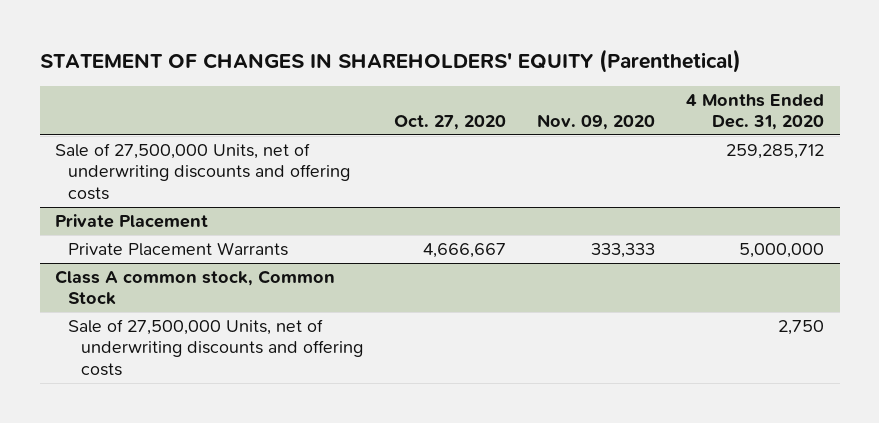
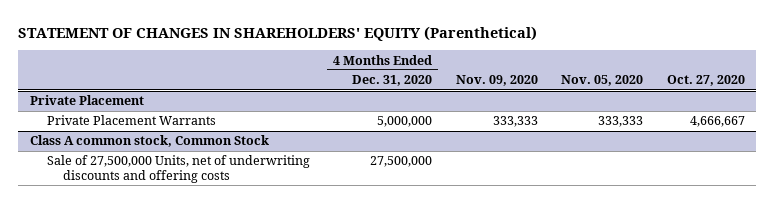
- | Oct. 27, 2020 | Nov. 09, 2020 | 4 Months Ended Dec. 31, 2020
+ | 4 Months Ended Dec. 31, 2020 | Nov. 09, 2020 | Nov. 05, 2020 | Oct. 27, 2020
- Sale of 27,500,000 Units, net of underwriting discounts and offering costs | | | 259,285,712
@ Class A common stock, Common Stock
- Sale of 27,500,000 Units, net of underwriting discounts and offering costs | | | 2,750
+ Sale of 27,500,000 Units, net of underwriting discounts and offering costs | 27,500,000 | | |

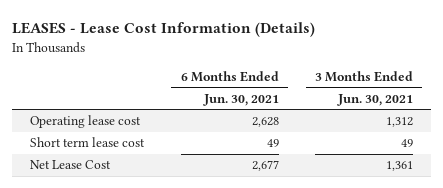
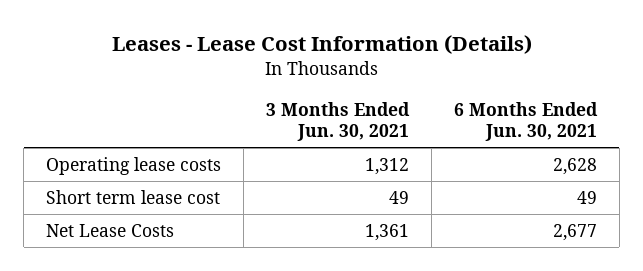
- LEASES - Lease Cost Information (Details)
+ Leases - Lease Cost Information (Details)
- | 6 Months Ended Jun. 30, 2021 | 3 Months Ended Jun. 30, 2021
+ | 3 Months Ended Jun. 30, 2021 | 6 Months Ended Jun. 30, 2021
- Operating lease cost | 2,628 | 1,312
+ Operating lease costs | 1,312 | 2,628
- Net Lease Cost | 2,677 | 1,361
+ Net Lease Costs | 1,361 | 2,677

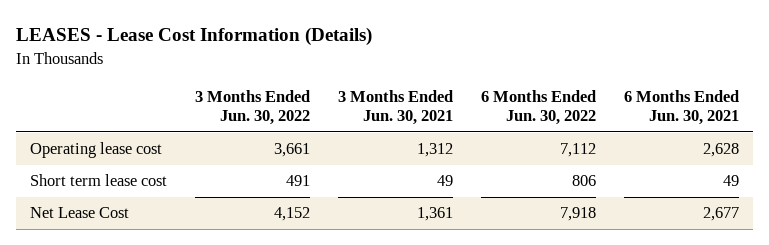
- Leases - Lease Cost Information (Details)
+ LEASES - Lease Cost Information (Details)
- | 3 Months Ended Jun. 30, 2021 | 6 Months Ended Jun. 30, 2021
+ | 3 Months Ended Jun. 30, 2022 | 3 Months Ended Jun. 30, 2021 | 6 Months Ended Jun. 30, 2022 | 6 Months Ended Jun. 30, 2021
- Operating lease costs | 1,312 | 2,628
+ Operating lease cost | 3,661 | 1,312 | 7,112 | 2,628
- Net Lease Costs | 1,361 | 2,677
+ Net Lease Cost | 4,152 | 1,361 | 7,918 | 2,677

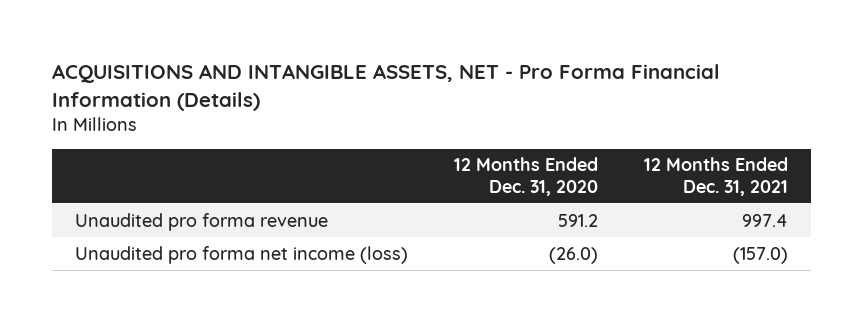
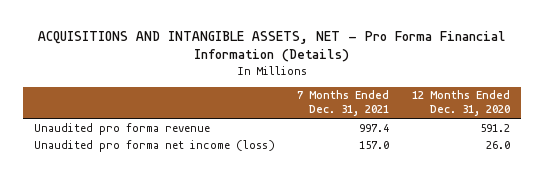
- | 12 Months Ended Dec. 31, 2020 | 12 Months Ended Dec. 31, 2021
+ | 7 Months Ended Dec. 31, 2021 | 12 Months Ended Dec. 31, 2020
- Unaudited pro forma net income (loss) | (26.0) | (157.0)
+ Unaudited pro forma net income (loss) | 157.0 | 26.0

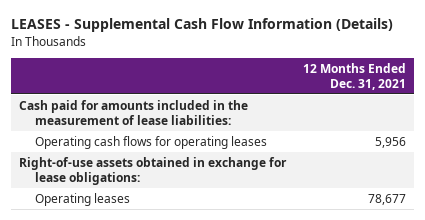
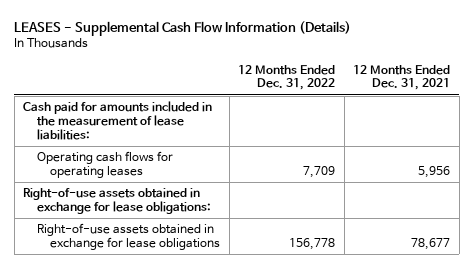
- | 12 Months Ended Dec. 31, 2021
+ | 12 Months Ended Dec. 31, 2022 | 12 Months Ended Dec. 31, 2021
- Operating leases | 78,677
+ Right-of-use assets obtained in exchange for lease obligations | 156,778 | 78,677

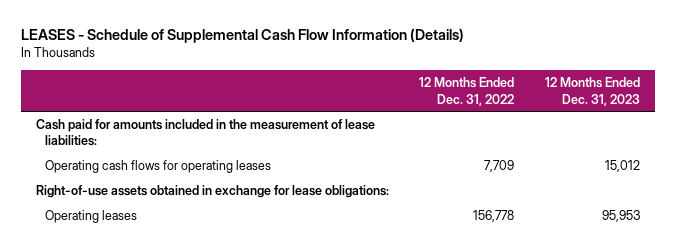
- LEASES - Supplemental Cash Flow Information (Details)
+ LEASES - Schedule of Supplemental Cash Flow Information (Details)
- | 12 Months Ended Dec. 31, 2022 | 12 Months Ended Dec. 31, 2021
+ | 12 Months Ended Dec. 31, 2022 | 12 Months Ended Dec. 31, 2023
- Right-of-use assets obtained in exchange for lease obligations | 156,778 | 78,677
+ Operating leases | 156,778 | 95,953

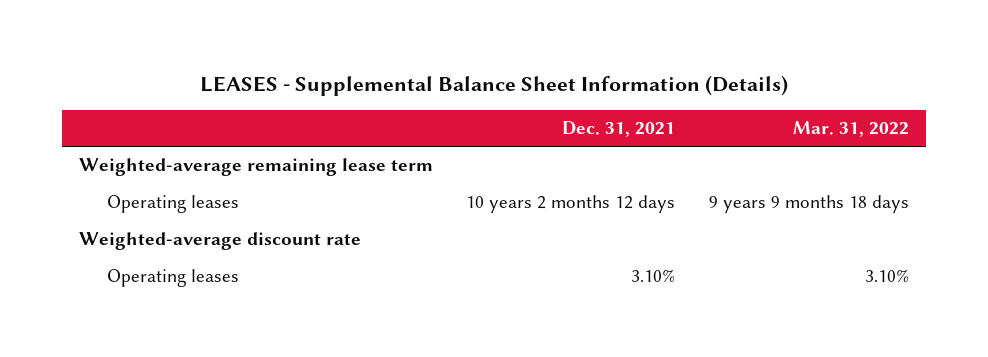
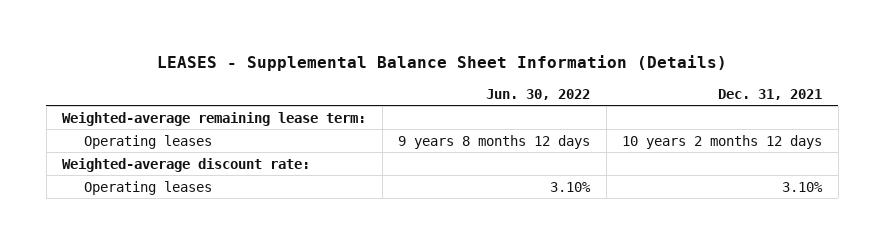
- | Dec. 31, 2021 | Mar. 31, 2022
+ | Jun. 30, 2022 | Dec. 31, 2021
- Weighted-average remaining lease term
+ Weighted-average remaining lease term:
- Weighted-average discount rate
+ Weighted-average discount rate:

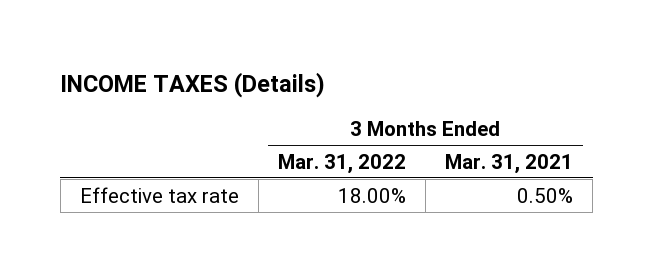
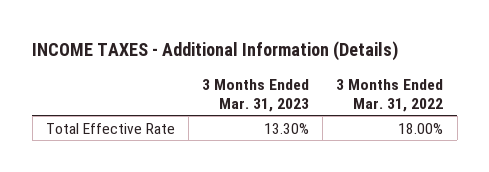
- INCOME TAXES (Details)
+ INCOME TAXES - Additional Information (Details)
- | 3 Months Ended Mar. 31, 2022 | 3 Months Ended Mar. 31, 2021
+ | 3 Months Ended Mar. 31, 2023 | 3 Months Ended Mar. 31, 2022
- Effective tax rate | 18.00% | 0.50%
+ Total Effective Rate | 13.30% | 18.00%

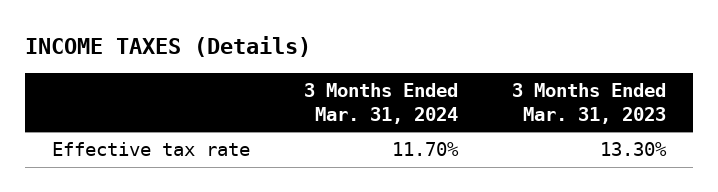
- INCOME TAXES - Additional Information (Details)
+ INCOME TAXES (Details)
- | 3 Months Ended Mar. 31, 2023 | 3 Months Ended Mar. 31, 2022
+ | 3 Months Ended Mar. 31, 2024 | 3 Months Ended Mar. 31, 2023
- Total Effective Rate | 13.30% | 18.00%
+ Effective tax rate | 11.70% | 13.30%

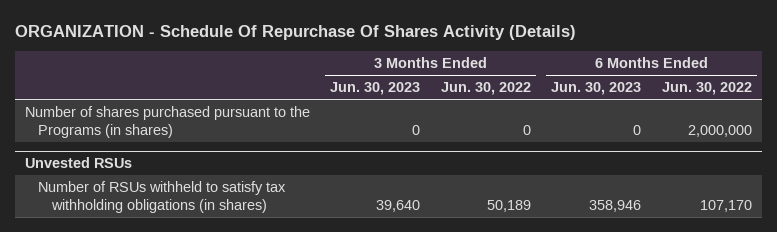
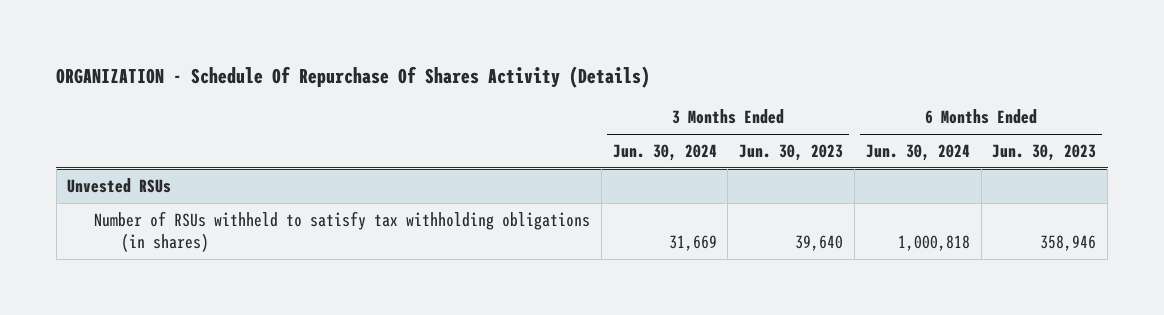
- | 3 Months Ended Jun. 30, 2023 | 3 Months Ended Jun. 30, 2022 | 6 Months Ended Jun. 30, 2023 | 6 Months Ended Jun. 30, 2022
+ | 3 Months Ended Jun. 30, 2024 | 3 Months Ended Jun. 30, 2023 | 6 Months Ended Jun. 30, 2024 | 6 Months Ended Jun. 30, 2023
- Number of shares purchased pursuant to the Programs (in shares) | 0 | 0 | 0 | 2,000,000

